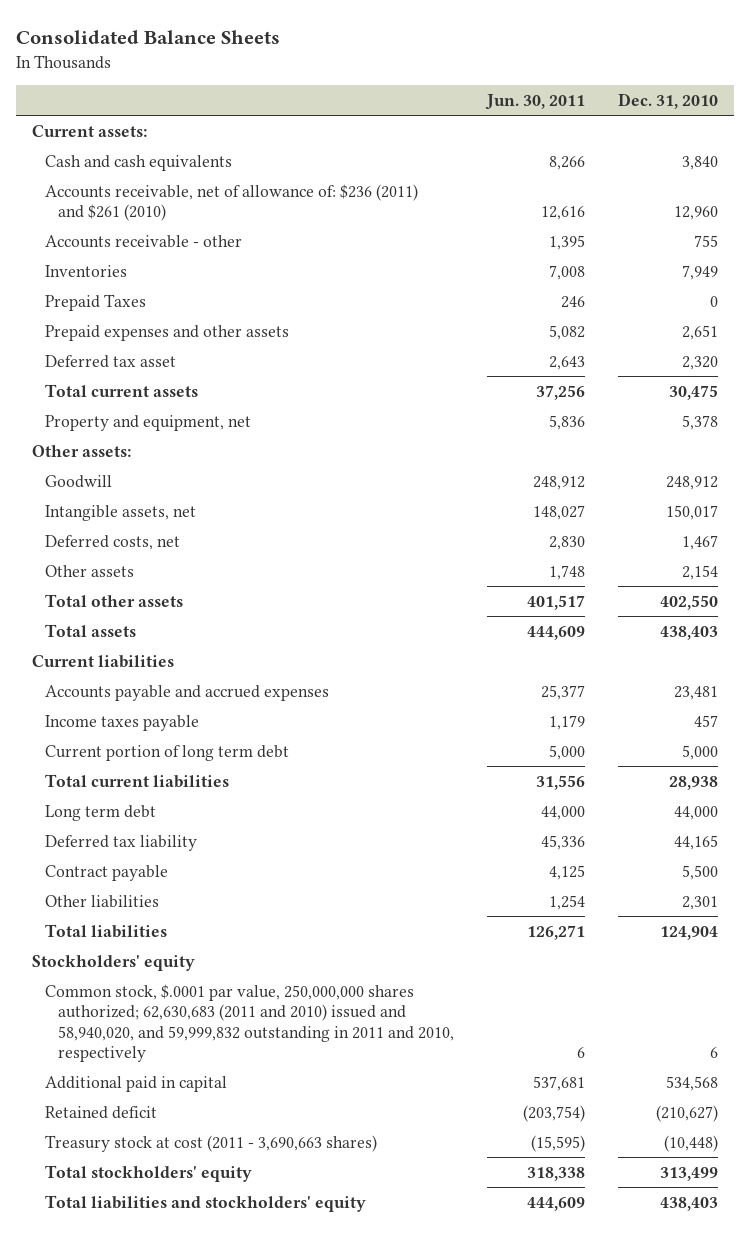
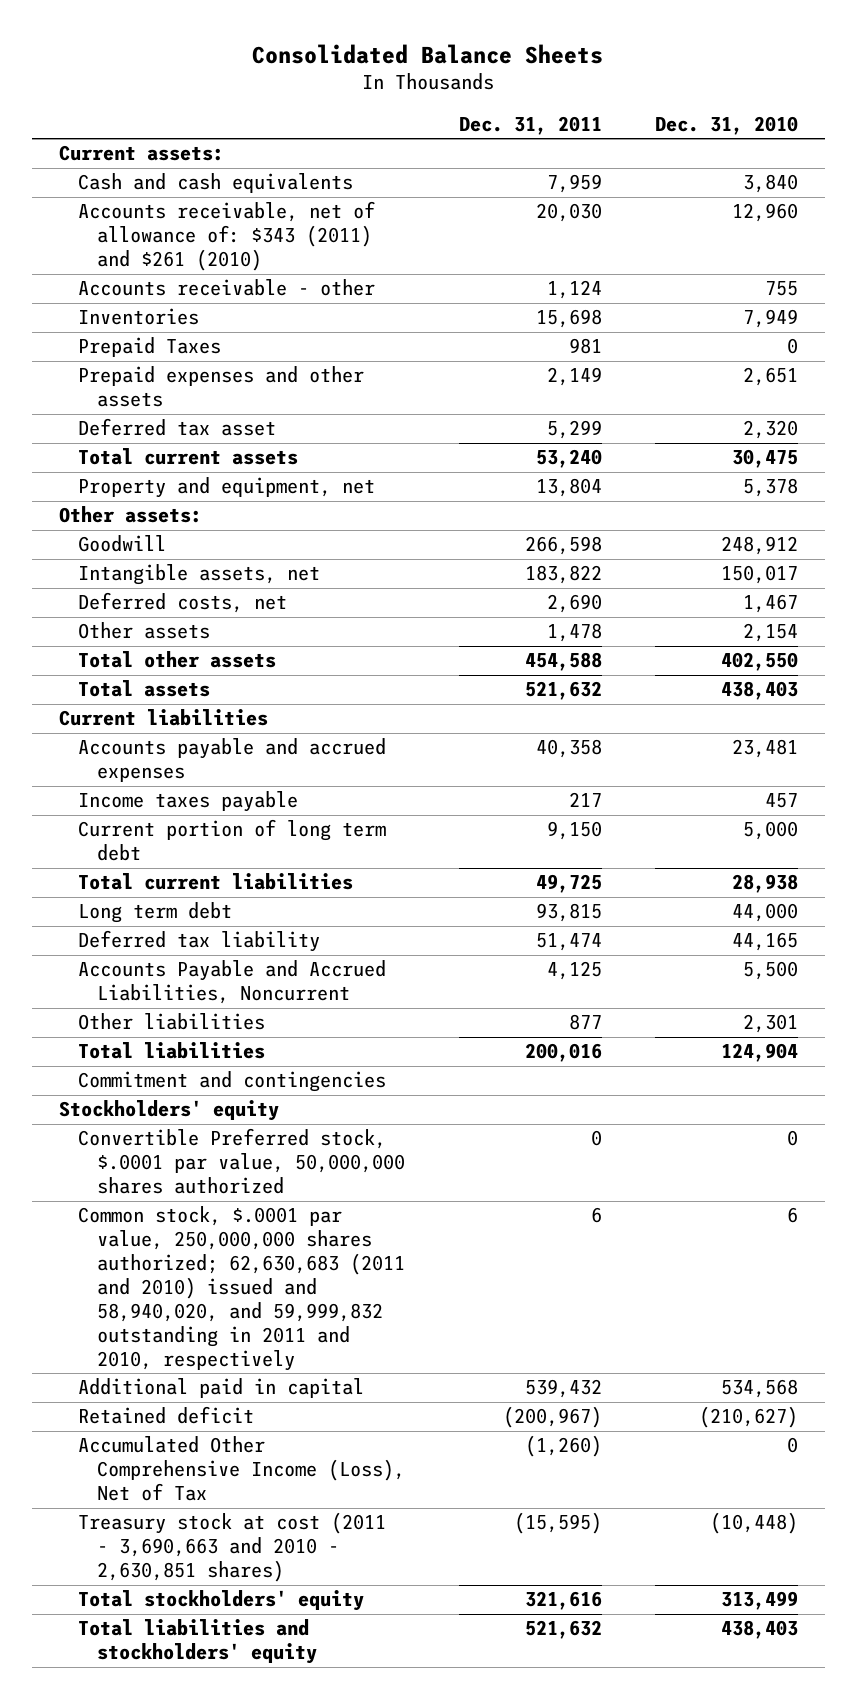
- | Jun. 30, 2011 | Dec. 31, 2010
+ | Dec. 31, 2011 | Dec. 31, 2010
- Accounts receivable, net of allowance of: $236 (2011) and $261 (2010) | 12,616 | 12,960
+ Accounts receivable, net of allowance of: $343 (2011) and $261 (2010) | 20,030 | 12,960
- Contract payable | 4,125 | 5,500
+ Accounts Payable and Accrued Liabilities, Noncurrent | 4,125 | 5,500
+ Commitment and contingencies
+ Convertible Preferred stock, $.0001 par value, 50,000,000 shares authorized | 0 | 0
- Treasury stock at cost (2011 - 3,690,663 shares) | (15,595) | (10,448)
+ Accumulated Other Comprehensive Income (Loss), Net of Tax | (1,260) | 0
+ Treasury stock at cost (2011 - 3,690,663 and 2010 - 2,630,851 shares) | (15,595) | (10,448)

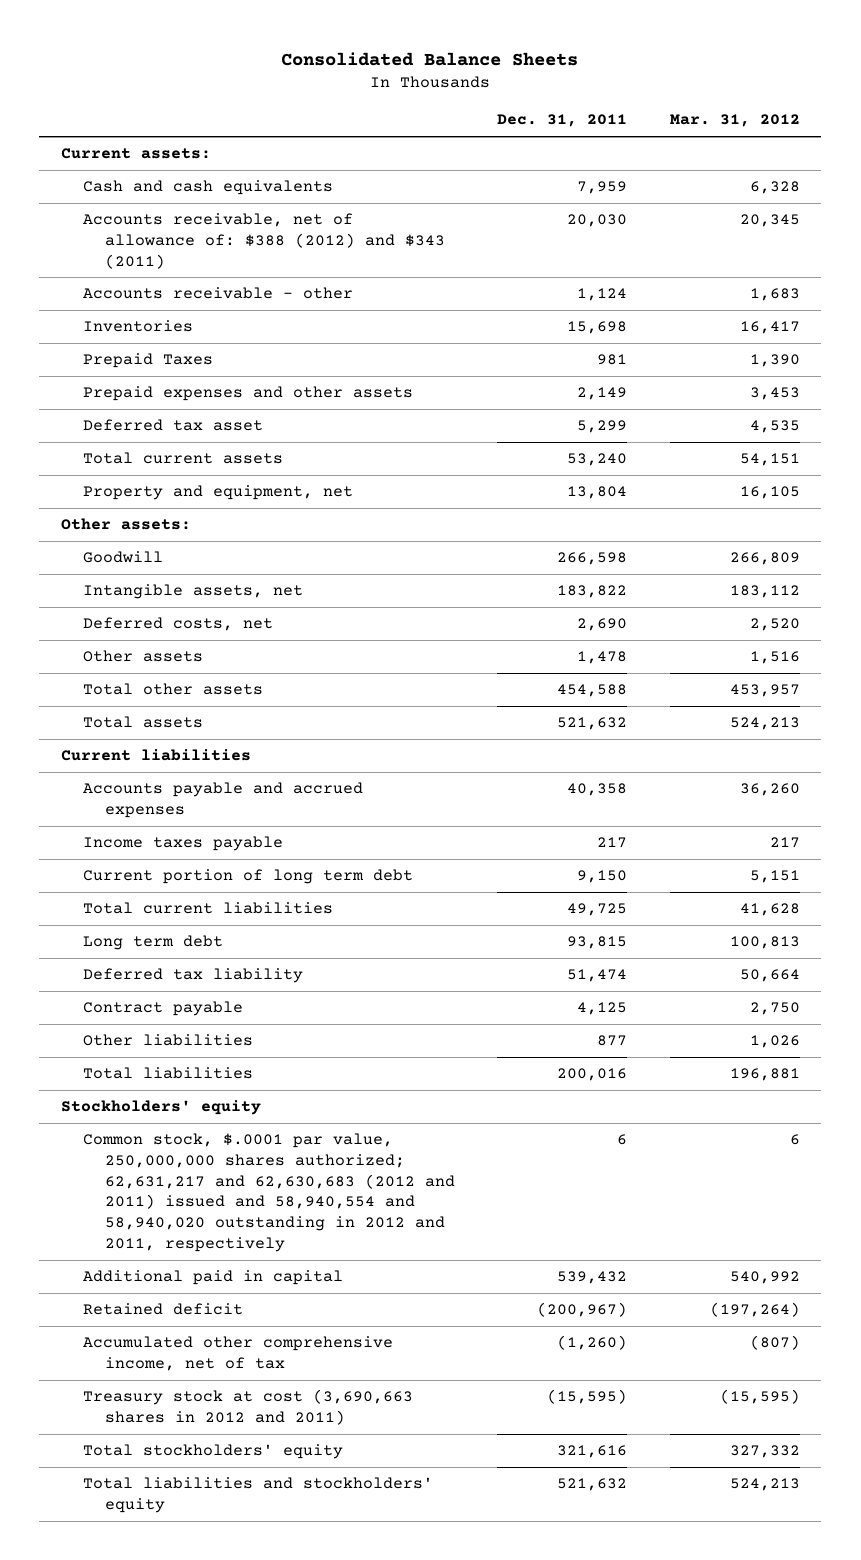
- | Dec. 31, 2011 | Dec. 31, 2010
+ | Dec. 31, 2011 | Mar. 31, 2012
- Accounts receivable, net of allowance of: $343 (2011) and $261 (2010) | 20,030 | 12,960
+ Accounts receivable, net of allowance of: $388 (2012) and $343 (2011) | 20,030 | 20,345
- Accounts Payable and Accrued Liabilities, Noncurrent | 4,125 | 5,500
+ Contract payable | 4,125 | 2,750
- Commitment and contingencies
- Convertible Preferred stock, $.0001 par value, 50,000,000 shares authorized | 0 | 0
- Common stock, $.0001 par value, 250,000,000 shares authorized; 62,630,683 (2011 and 2010) issued and 58,940,020, and 59,999,832 outstanding in 2011 and 2010, respectively | 6 | 6
+ Common stock, $.0001 par value, 250,000,000 shares authorized; 62,631,217 and 62,630,683 (2012 and 2011) issued and 58,940,554 and 58,940,020 outstanding in 2012 and 2011, respectively | 6 | 6
- Accumulated Other Comprehensive Income (Loss), Net of Tax | (1,260) | 0
- Treasury stock at cost (2011 - 3,690,663 and 2010 - 2,630,851 shares) | (15,595) | (10,448)
+ Accumulated other comprehensive income, net of tax | (1,260) | (807)
+ Treasury stock at cost (3,690,663 shares in 2012 and 2011) | (15,595) | (15,595)

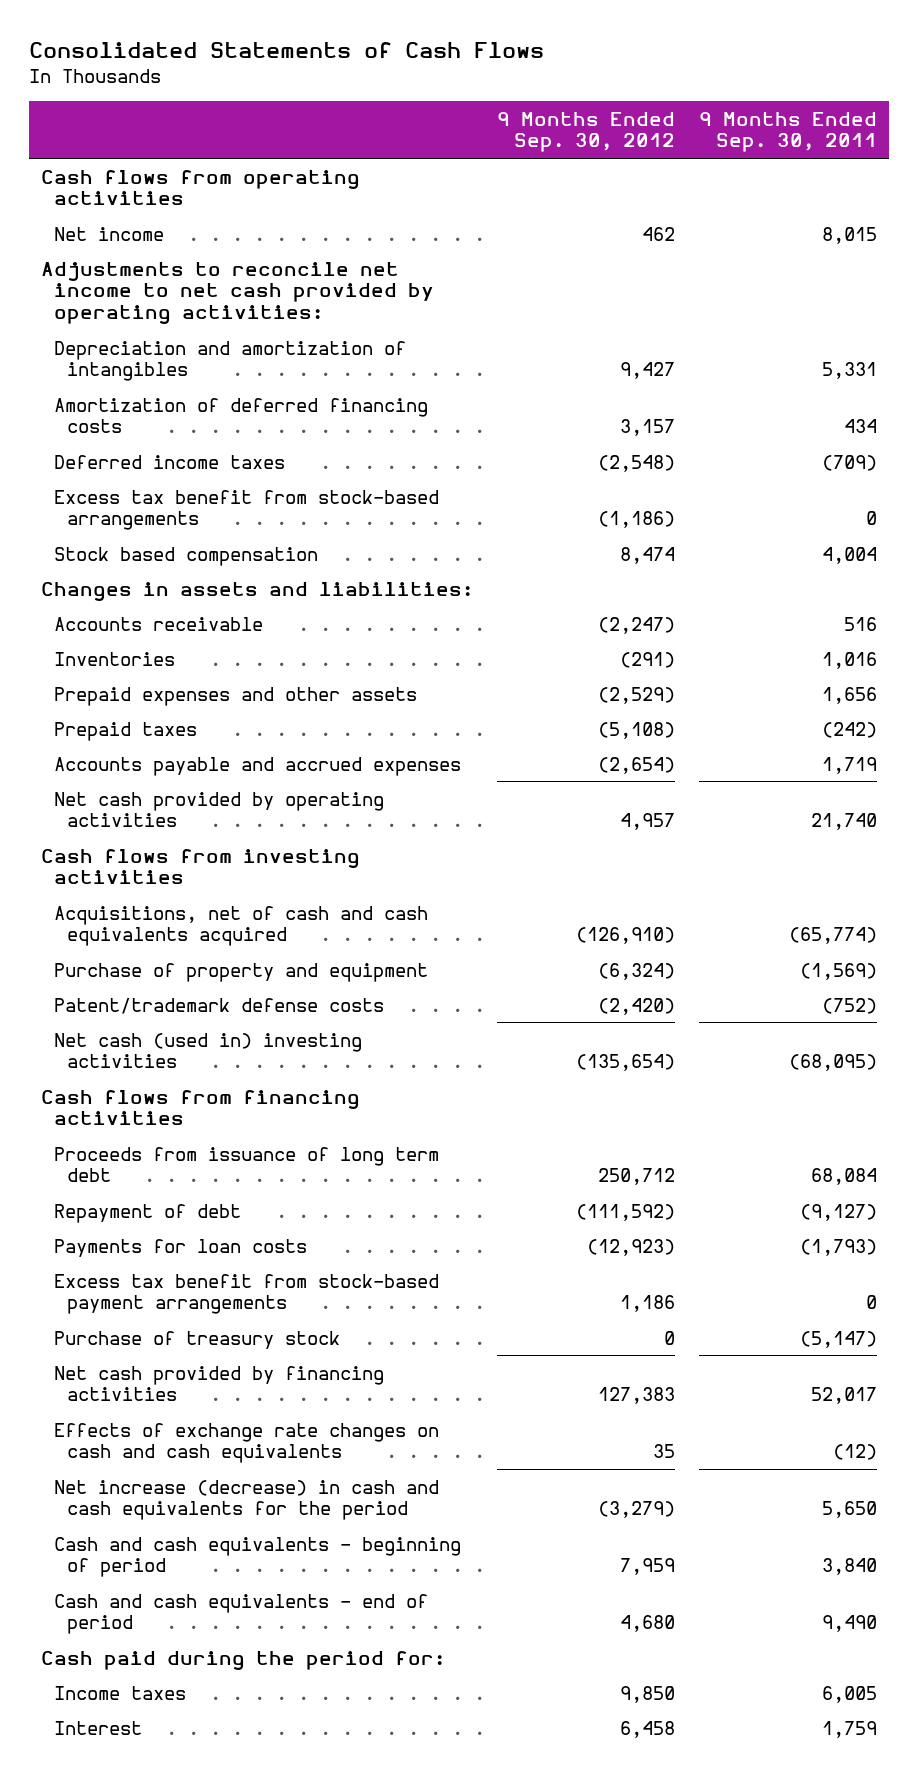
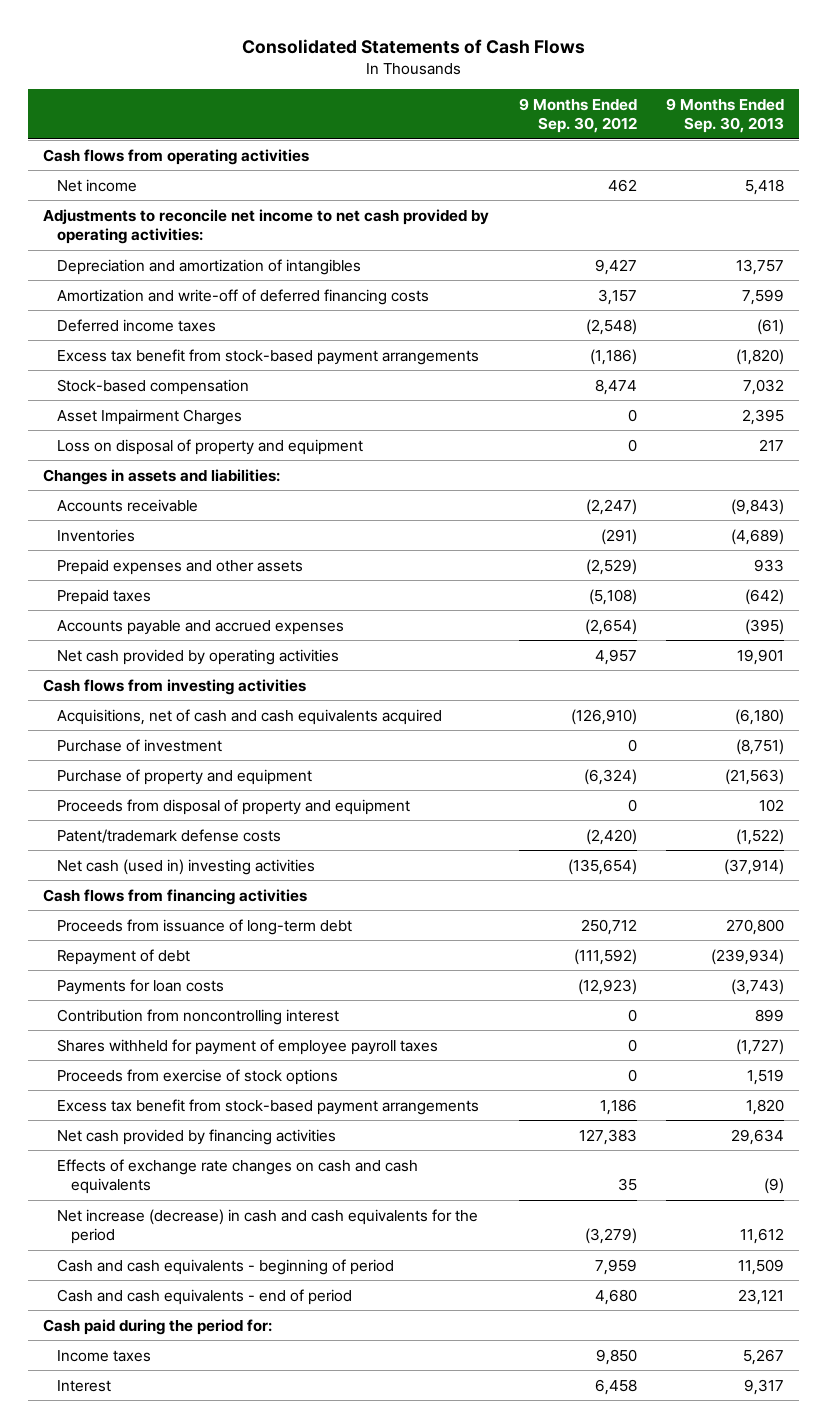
- | 9 Months Ended Sep. 30, 2012 | 9 Months Ended Sep. 30, 2011
+ | 9 Months Ended Sep. 30, 2012 | 9 Months Ended Sep. 30, 2013
- Amortization of deferred financing costs | 3,157 | 434
+ Amortization and write-off of deferred financing costs | 3,157 | 7,599
- Excess tax benefit from stock-based arrangements | (1,186) | 0
- Stock based compensation | 8,474 | 4,004
+ Excess tax benefit from stock-based payment arrangements | (1,186) | (1,820)
+ Stock-based compensation | 8,474 | 7,032
+ Asset Impairment Charges | 0 | 2,395
+ Loss on disposal of property and equipment | 0 | 217
+ Purchase of investment | 0 | (8,751)
+ Proceeds from disposal of property and equipment | 0 | 102
- Proceeds from issuance of long term debt | 250,712 | 68,084
+ Proceeds from issuance of long-term debt | 250,712 | 270,800
+ Contribution from noncontrolling interest | 0 | 899
+ Shares withheld for payment of employee payroll taxes | 0 | (1,727)
+ Proceeds from exercise of stock options | 0 | 1,519
- Purchase of treasury stock | 0 | (5,147)

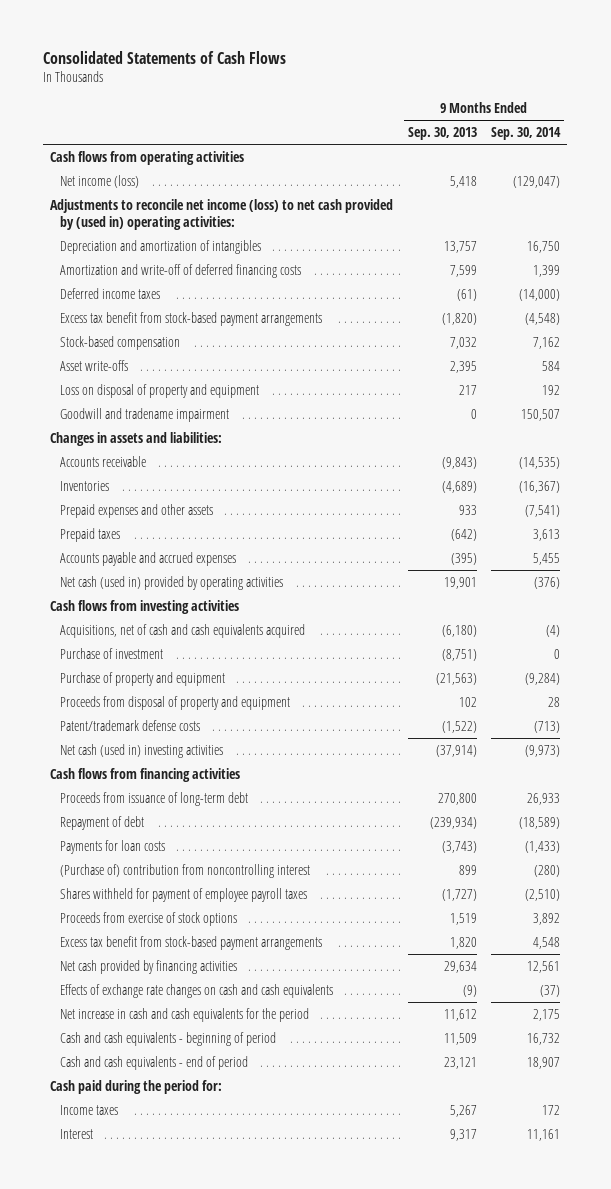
- | 9 Months Ended Sep. 30, 2012 | 9 Months Ended Sep. 30, 2013
+ | 9 Months Ended Sep. 30, 2013 | 9 Months Ended Sep. 30, 2014
- Net income | 462 | 5,418
- Adjustments to reconcile net income to net cash provided by operating activities:
+ Net income (loss) | 5,418 | (129,047)
+ Adjustments to reconcile net income (loss) to net cash provided by (used in) operating activities:
- Asset Impairment Charges | 0 | 2,395
+ Asset write-offs | 2,395 | 584
+ Goodwill and tradename impairment | 0 | 150,507
- Net cash provided by operating activities | 4,957 | 19,901
+ Net cash (used in) provided by operating activities | 19,901 | (376)
- Contribution from noncontrolling interest | 0 | 899
+ (Purchase of) contribution from noncontrolling interest | 899 | (280)
- Net increase (decrease) in cash and cash equivalents for the period | (3,279) | 11,612
+ Net increase in cash and cash equivalents for the period | 11,612 | 2,175

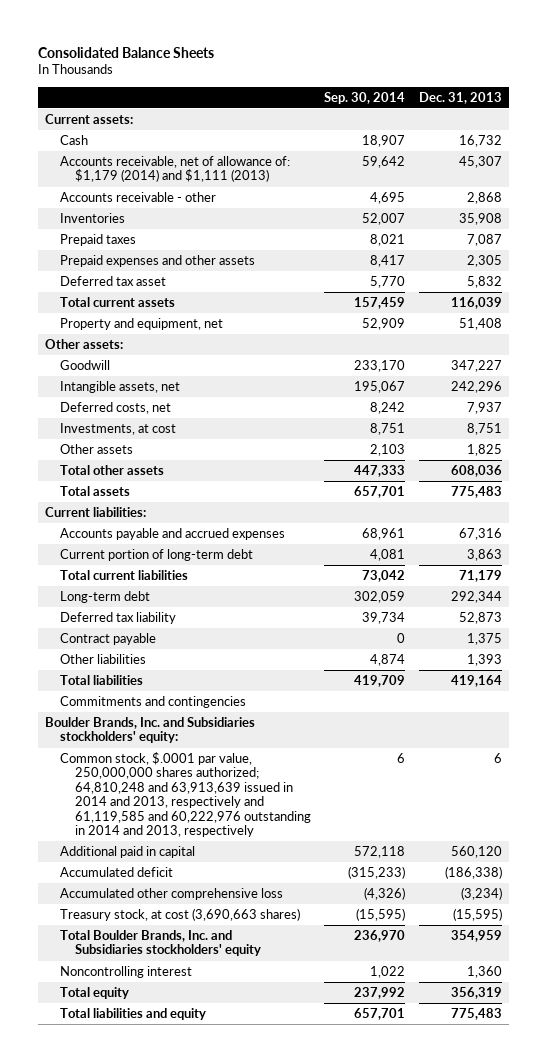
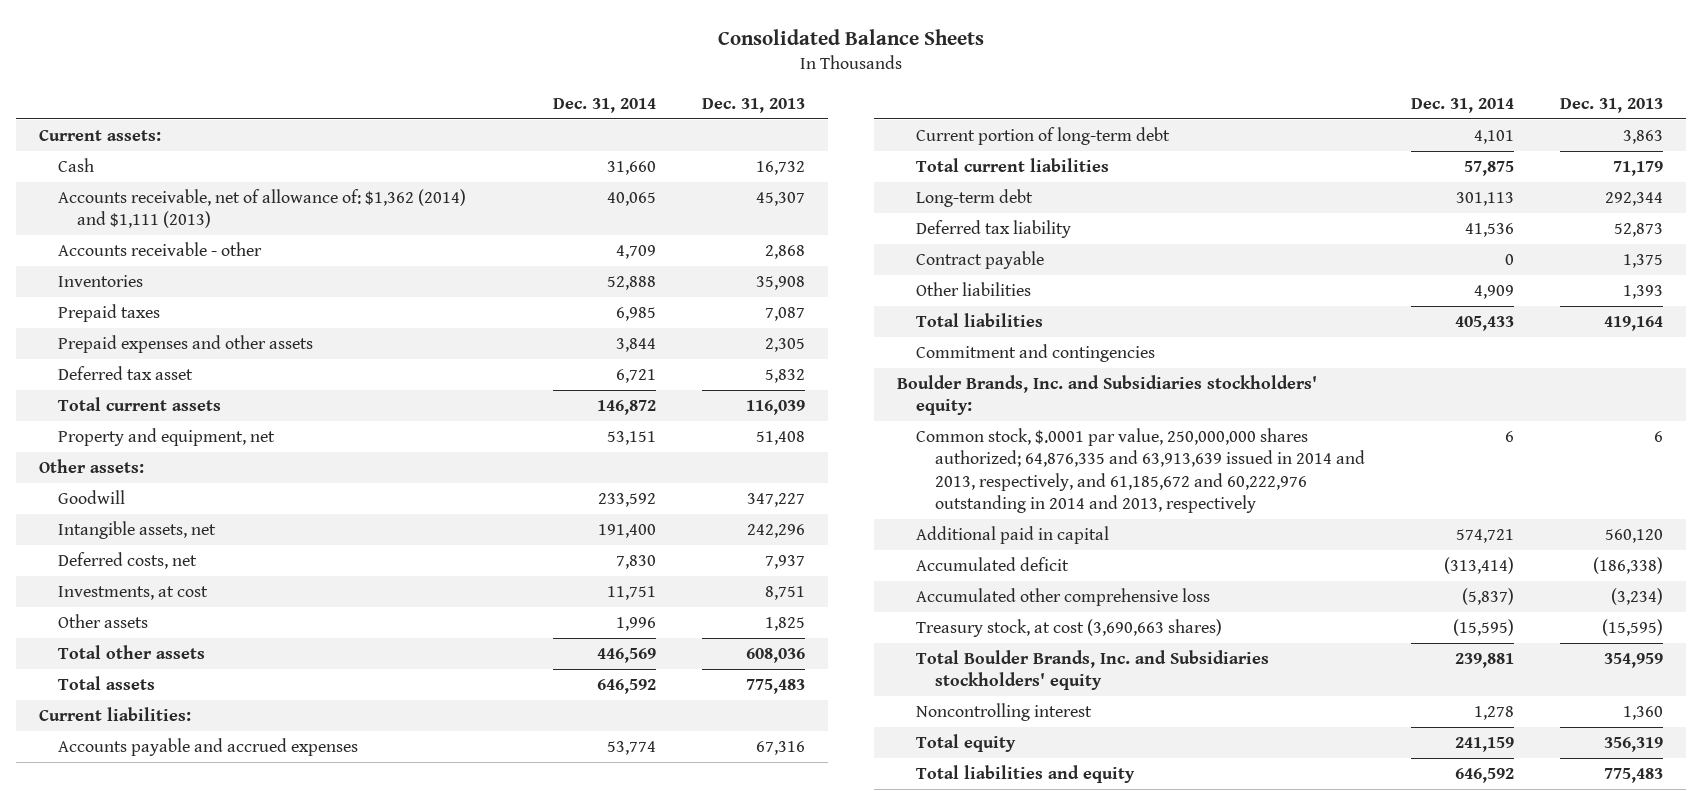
- | Sep. 30, 2014 | Dec. 31, 2013
+ | Dec. 31, 2014 | Dec. 31, 2013
- Accounts receivable, net of allowance of: $1,179 (2014) and $1,111 (2013) | 59,642 | 45,307
+ Accounts receivable, net of allowance of: $1,362 (2014) and $1,111 (2013) | 40,065 | 45,307
- Commitments and contingencies
+ Commitment and contingencies
- Common stock, $.0001 par value, 250,000,000 shares authorized; 64,810,248 and 63,913,639 issued in 2014 and 2013, respectively and 61,119,585 and 60,222,976 outstanding in 2014 and 2013, respectively | 6 | 6
+ Common stock, $.0001 par value, 250,000,000 shares authorized; 64,876,335 and 63,913,639 issued in 2014 and 2013, respectively, and 61,185,672 and 60,222,976 outstanding in 2014 and 2013, respectively | 6 | 6

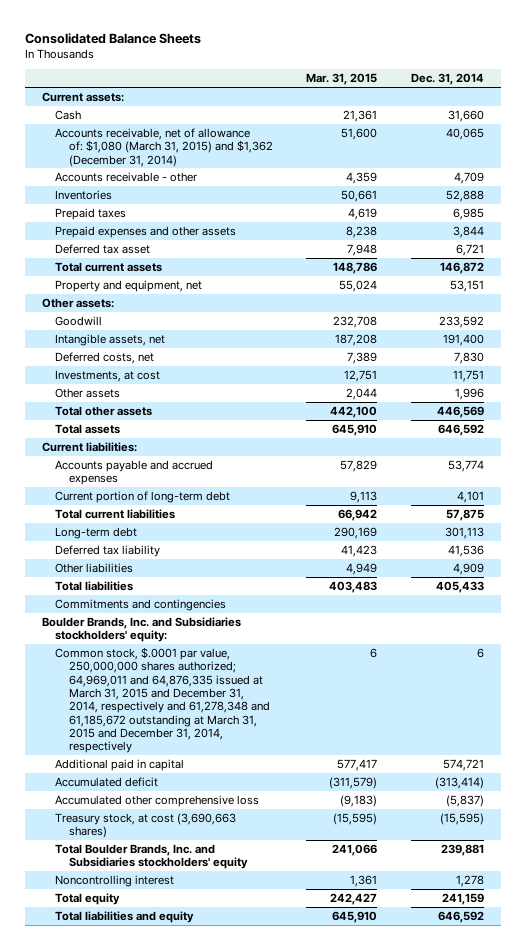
- | Dec. 31, 2014 | Dec. 31, 2013
+ | Mar. 31, 2015 | Dec. 31, 2014
- Accounts receivable, net of allowance of: $1,362 (2014) and $1,111 (2013) | 40,065 | 45,307
+ Accounts receivable, net of allowance of: $1,080 (March 31, 2015) and $1,362 (December 31, 2014) | 51,600 | 40,065
- Contract payable | 0 | 1,375
- Commitment and contingencies
+ Commitments and contingencies
- Common stock, $.0001 par value, 250,000,000 shares authorized; 64,876,335 and 63,913,639 issued in 2014 and 2013, respectively, and 61,185,672 and 60,222,976 outstanding in 2014 and 2013, respectively | 6 | 6
+ Common stock, $.0001 par value, 250,000,000 shares authorized; 64,969,011 and 64,876,335 issued at March 31, 2015 and December 31, 2014, respectively and 61,278,348 and 61,185,672 outstanding at March 31, 2015 and December 31, 2014, respectively | 6 | 6

